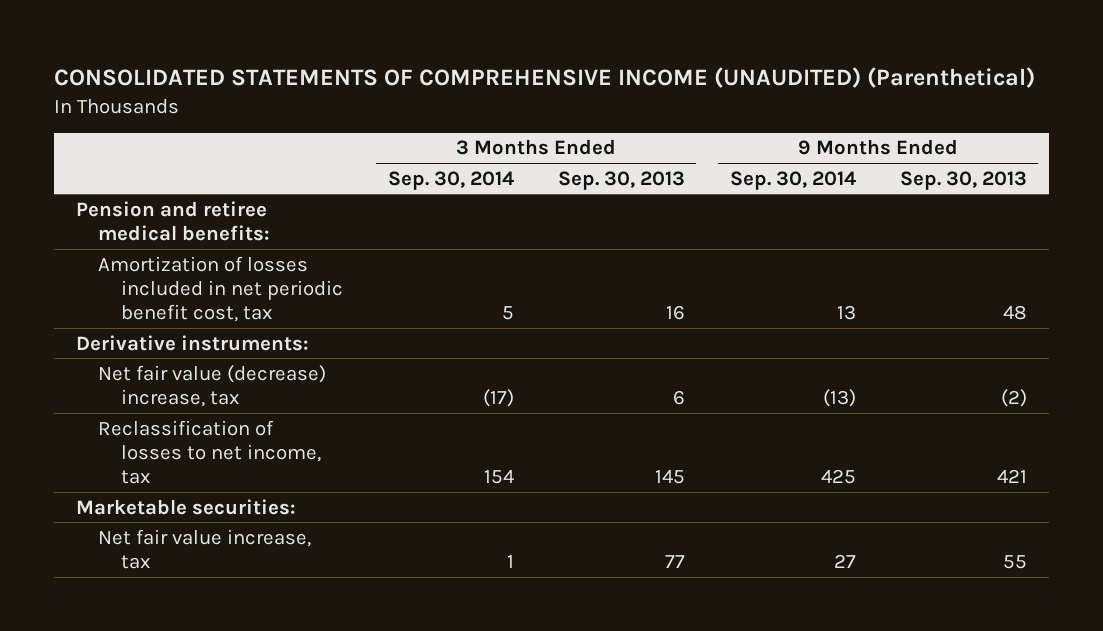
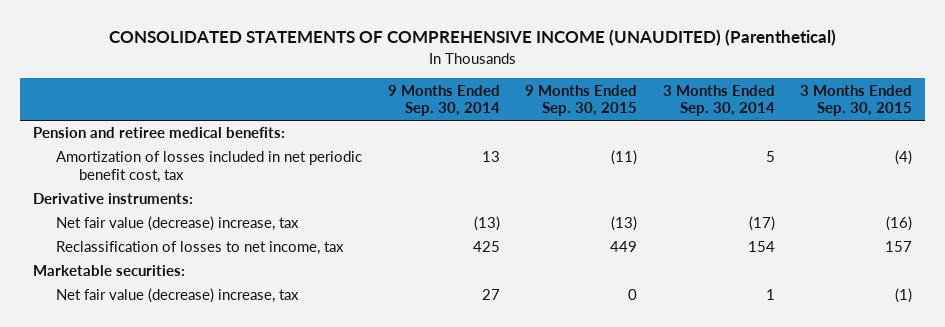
- | 3 Months Ended Sep. 30, 2014 | 3 Months Ended Sep. 30, 2013 | 9 Months Ended Sep. 30, 2014 | 9 Months Ended Sep. 30, 2013
+ | 9 Months Ended Sep. 30, 2014 | 9 Months Ended Sep. 30, 2015 | 3 Months Ended Sep. 30, 2014 | 3 Months Ended Sep. 30, 2015
- Net fair value increase, tax | 1 | 77 | 27 | 55
+ Net fair value (decrease) increase, tax | 27 | 0 | 1 | (1)

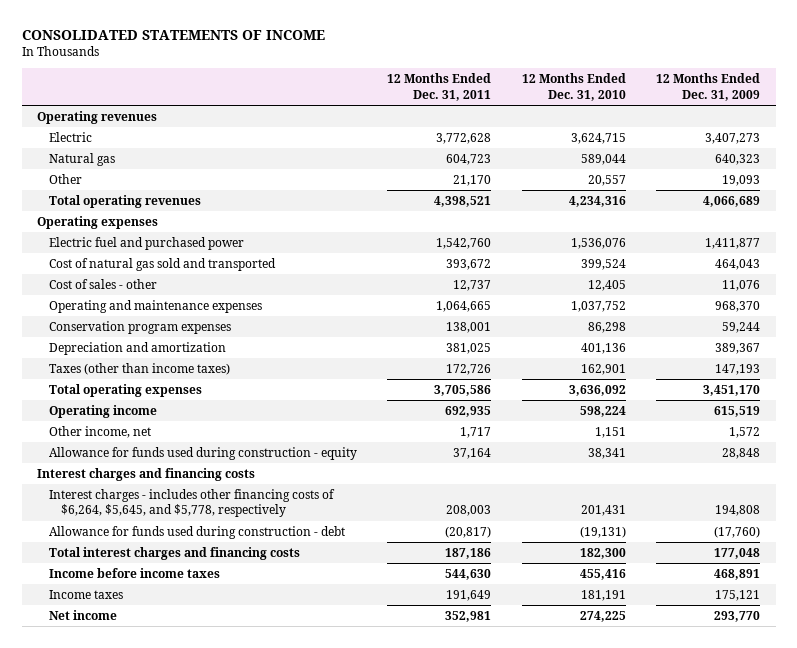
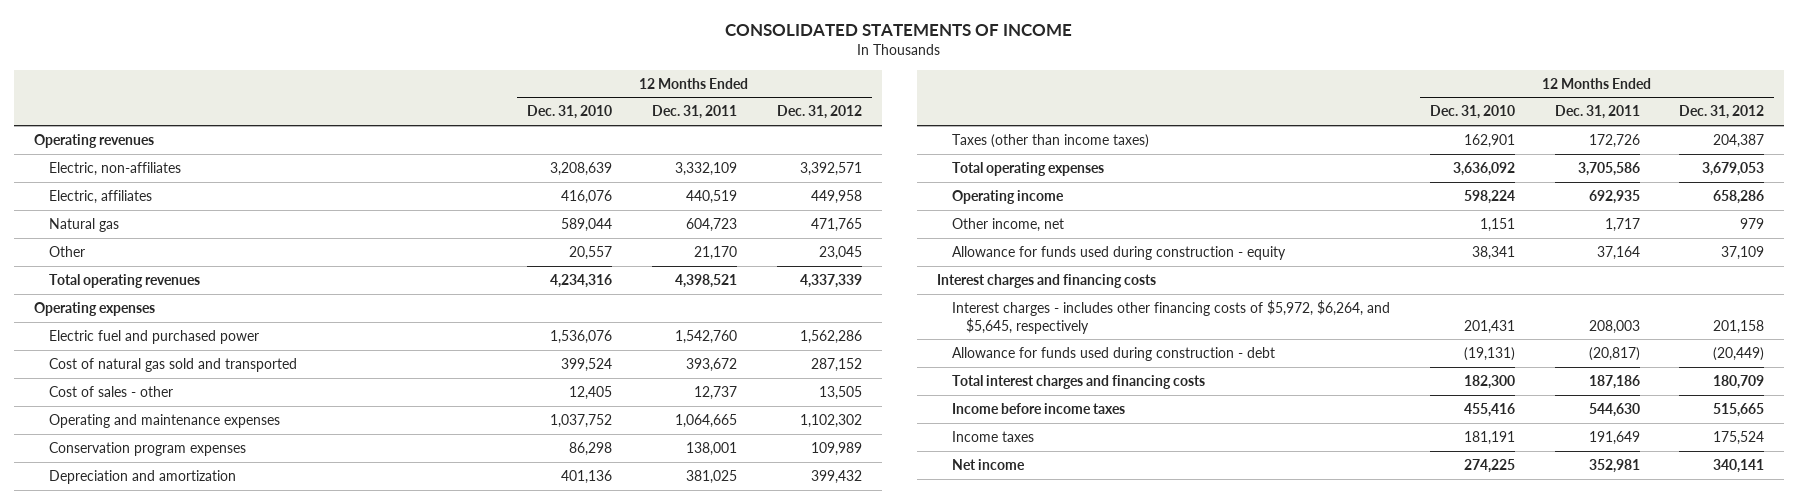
- | 12 Months Ended Dec. 31, 2011 | 12 Months Ended Dec. 31, 2010 | 12 Months Ended Dec. 31, 2009
+ | 12 Months Ended Dec. 31, 2010 | 12 Months Ended Dec. 31, 2011 | 12 Months Ended Dec. 31, 2012
- Electric | 3,772,628 | 3,624,715 | 3,407,273
+ Electric, non-affiliates | 3,208,639 | 3,332,109 | 3,392,571
+ Electric, affiliates | 416,076 | 440,519 | 449,958
- Interest charges - includes other financing costs of $6,264, $5,645, and $5,778, respectively | 208,003 | 201,431 | 194,808
+ Interest charges - includes other financing costs of $5,972, $6,264, and $5,645, respectively | 201,431 | 208,003 | 201,158

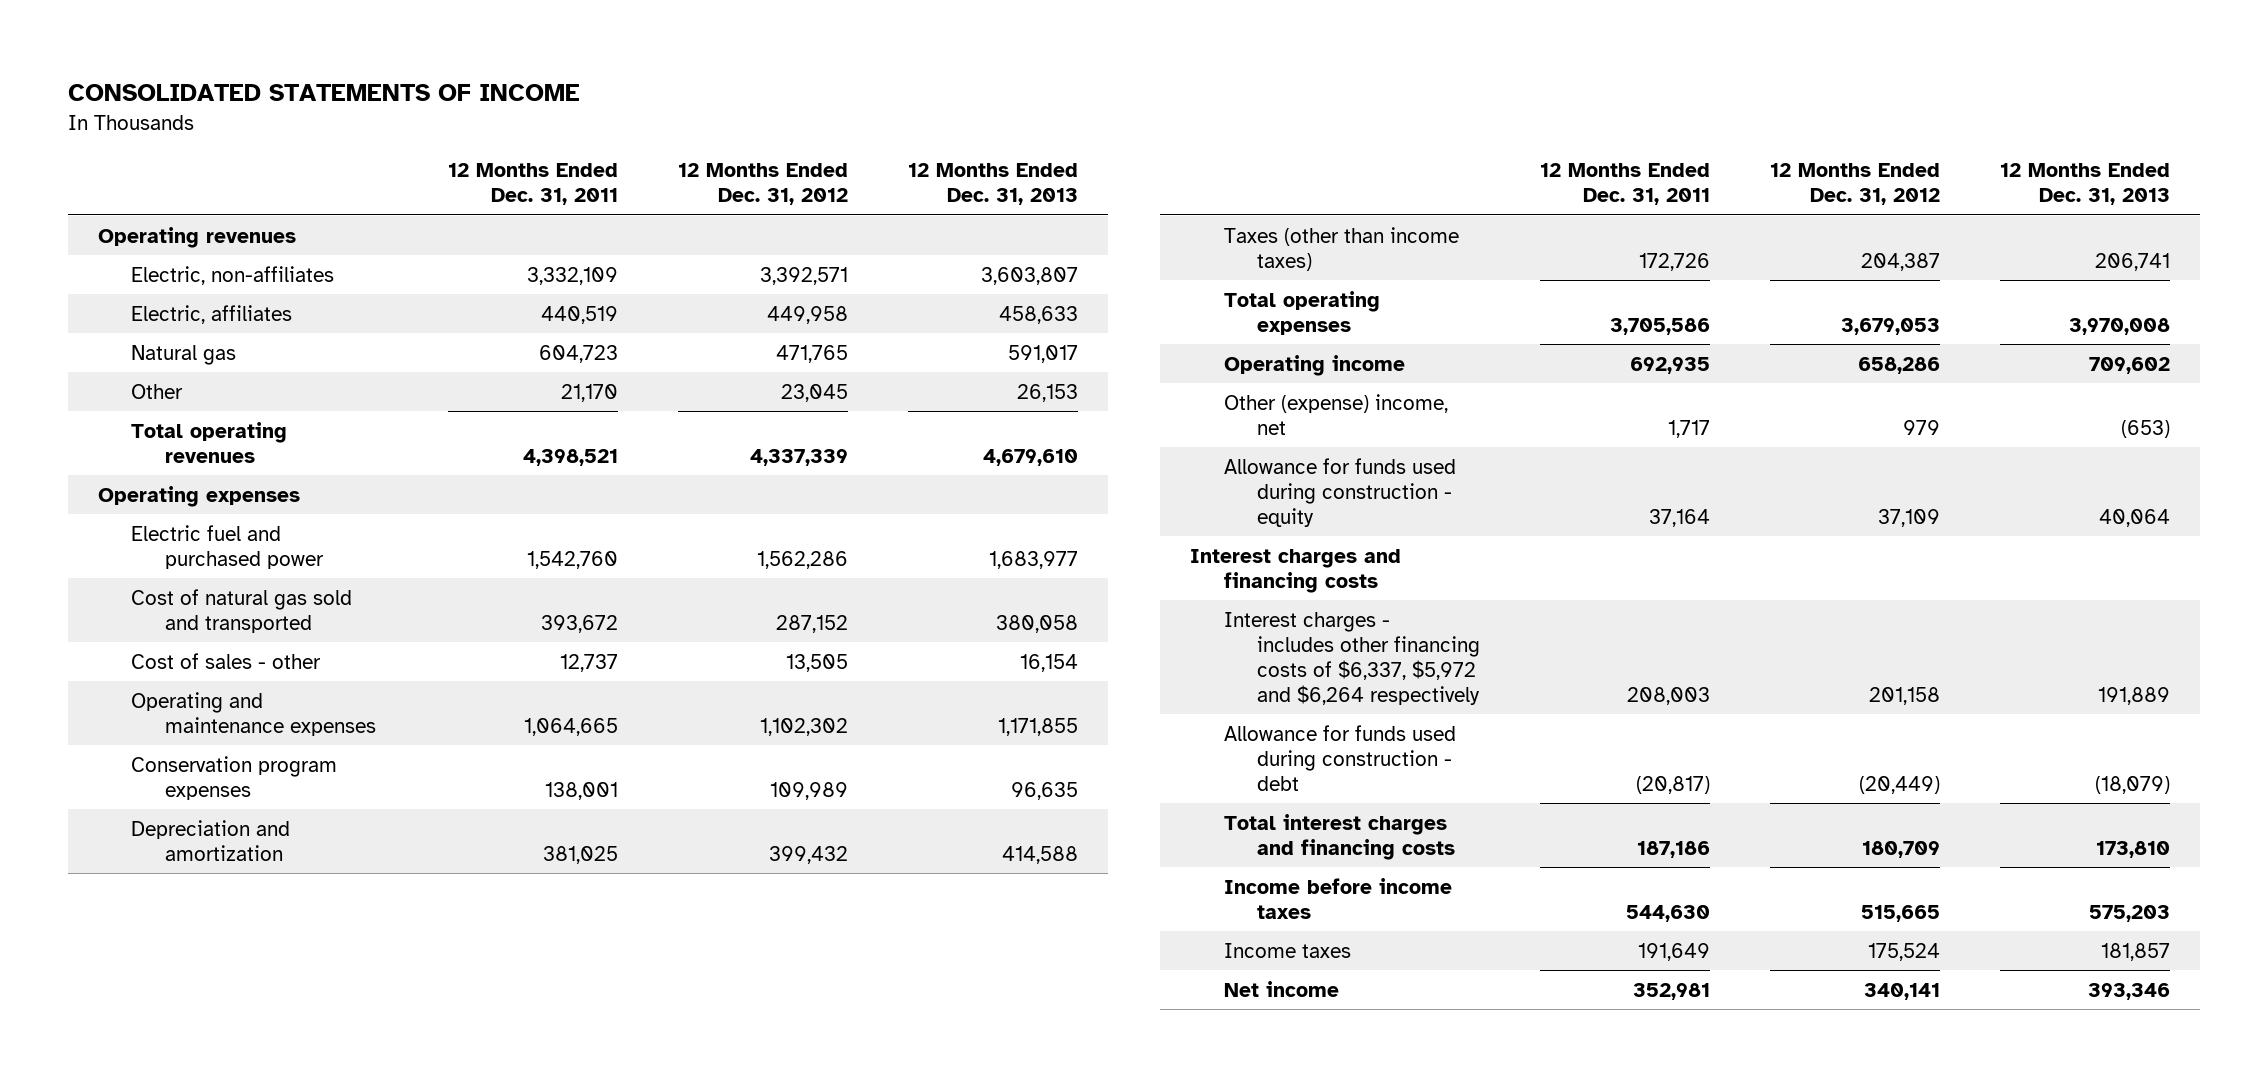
- | 12 Months Ended Dec. 31, 2010 | 12 Months Ended Dec. 31, 2011 | 12 Months Ended Dec. 31, 2012
+ | 12 Months Ended Dec. 31, 2011 | 12 Months Ended Dec. 31, 2012 | 12 Months Ended Dec. 31, 2013
- Other income, net | 1,151 | 1,717 | 979
+ Other (expense) income, net | 1,717 | 979 | (653)
- Interest charges - includes other financing costs of $5,972, $6,264, and $5,645, respectively | 201,431 | 208,003 | 201,158
+ Interest charges - includes other financing costs of $6,337, $5,972 and $6,264 respectively | 208,003 | 201,158 | 191,889

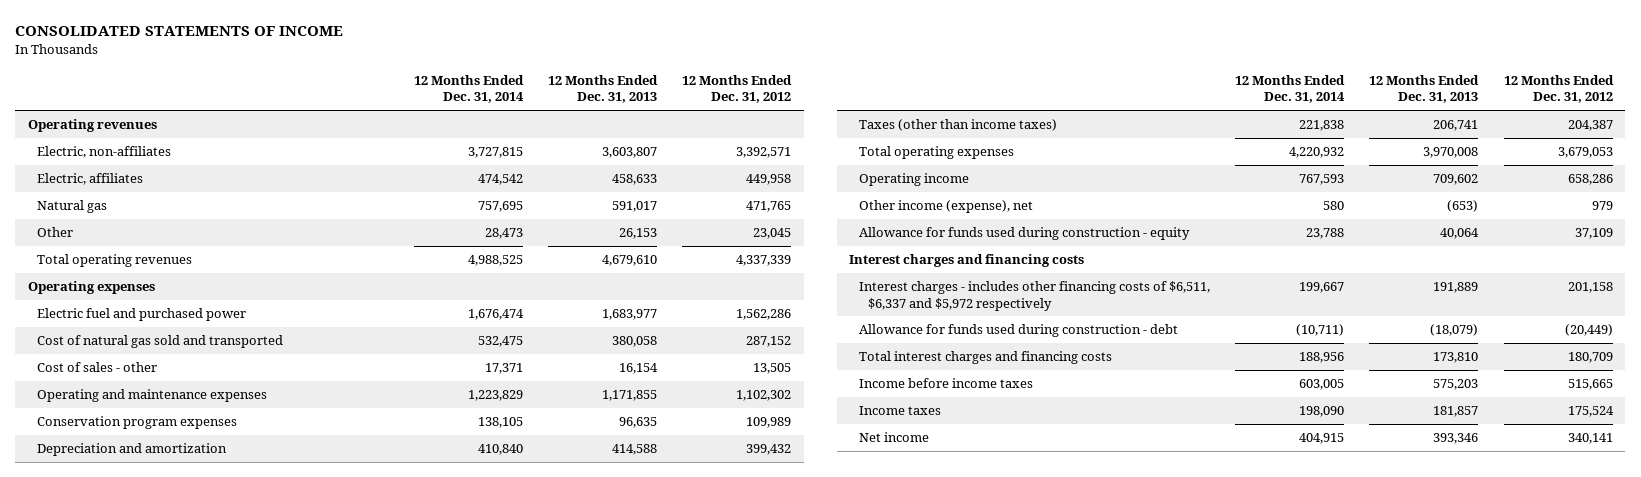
- | 12 Months Ended Dec. 31, 2011 | 12 Months Ended Dec. 31, 2012 | 12 Months Ended Dec. 31, 2013
+ | 12 Months Ended Dec. 31, 2014 | 12 Months Ended Dec. 31, 2013 | 12 Months Ended Dec. 31, 2012
- Other (expense) income, net | 1,717 | 979 | (653)
+ Other income (expense), net | 580 | (653) | 979
- Interest charges - includes other financing costs of $6,337, $5,972 and $6,264 respectively | 208,003 | 201,158 | 191,889
+ Interest charges - includes other financing costs of $6,511, $6,337 and $5,972 respectively | 199,667 | 191,889 | 201,158

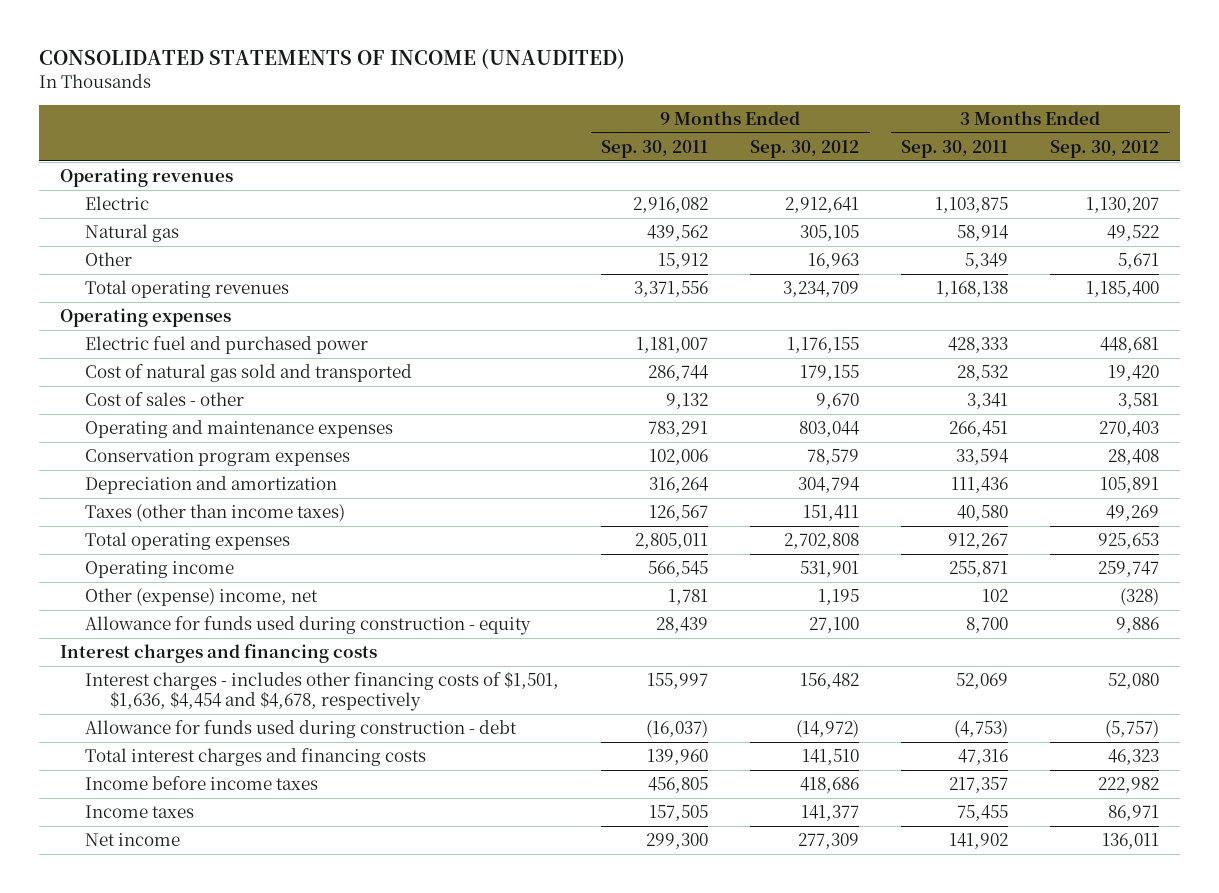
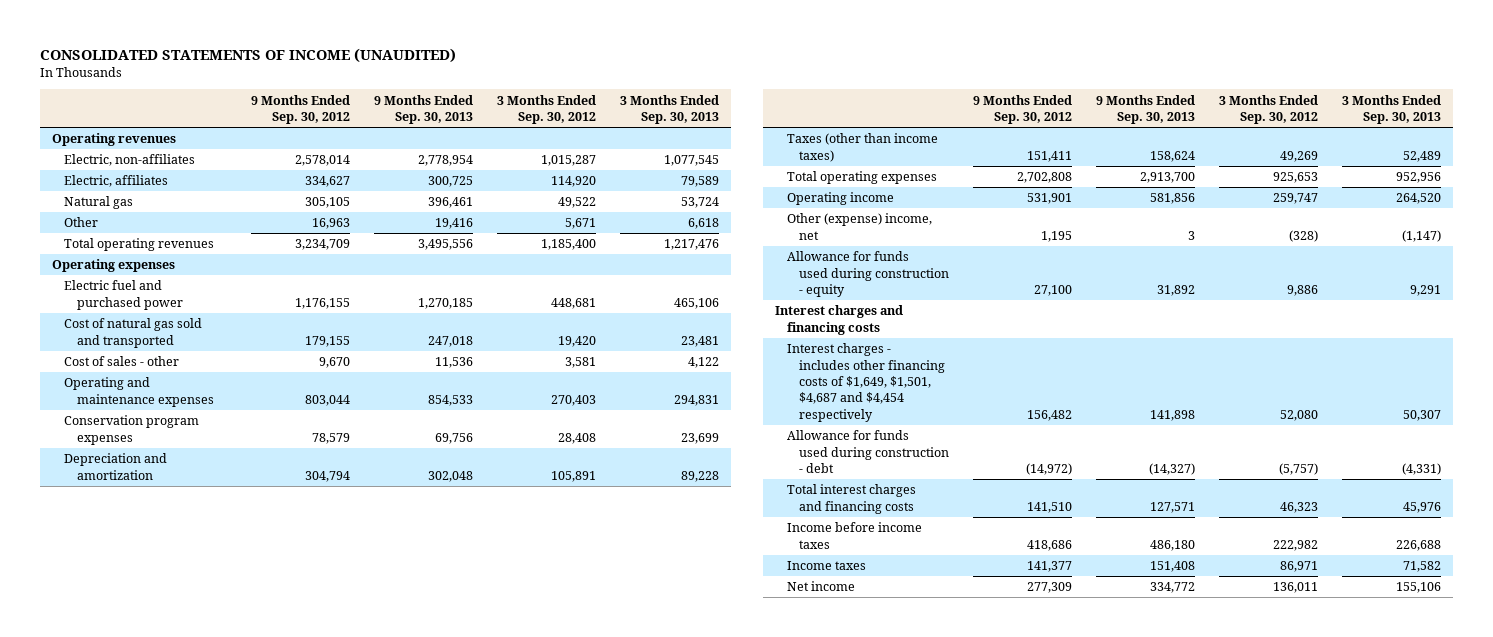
- | 9 Months Ended Sep. 30, 2011 | 9 Months Ended Sep. 30, 2012 | 3 Months Ended Sep. 30, 2011 | 3 Months Ended Sep. 30, 2012
+ | 9 Months Ended Sep. 30, 2012 | 9 Months Ended Sep. 30, 2013 | 3 Months Ended Sep. 30, 2012 | 3 Months Ended Sep. 30, 2013
- Electric | 2,916,082 | 2,912,641 | 1,103,875 | 1,130,207
+ Electric, non-affiliates | 2,578,014 | 2,778,954 | 1,015,287 | 1,077,545
+ Electric, affiliates | 334,627 | 300,725 | 114,920 | 79,589
- Interest charges - includes other financing costs of $1,501, $1,636, $4,454 and $4,678, respectively | 155,997 | 156,482 | 52,069 | 52,080
+ Interest charges - includes other financing costs of $1,649, $1,501, $4,687 and $4,454 respectively | 156,482 | 141,898 | 52,080 | 50,307

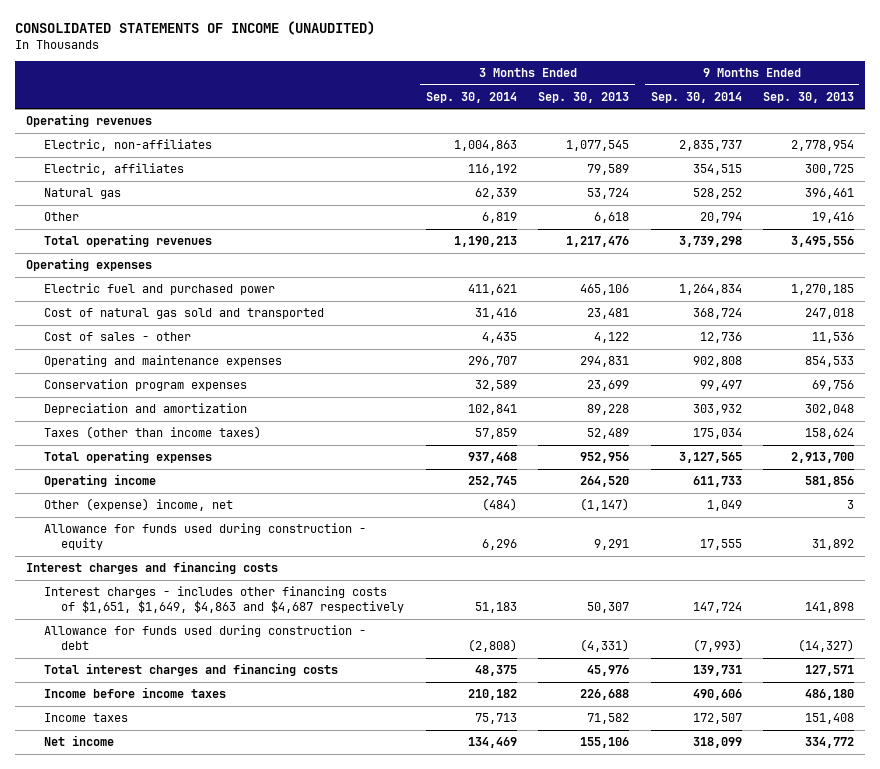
- | 9 Months Ended Sep. 30, 2012 | 9 Months Ended Sep. 30, 2013 | 3 Months Ended Sep. 30, 2012 | 3 Months Ended Sep. 30, 2013
+ | 3 Months Ended Sep. 30, 2014 | 3 Months Ended Sep. 30, 2013 | 9 Months Ended Sep. 30, 2014 | 9 Months Ended Sep. 30, 2013
- Interest charges - includes other financing costs of $1,649, $1,501, $4,687 and $4,454 respectively | 156,482 | 141,898 | 52,080 | 50,307
+ Interest charges - includes other financing costs of $1,651, $1,649, $4,863 and $4,687 respectively | 51,183 | 50,307 | 147,724 | 141,898

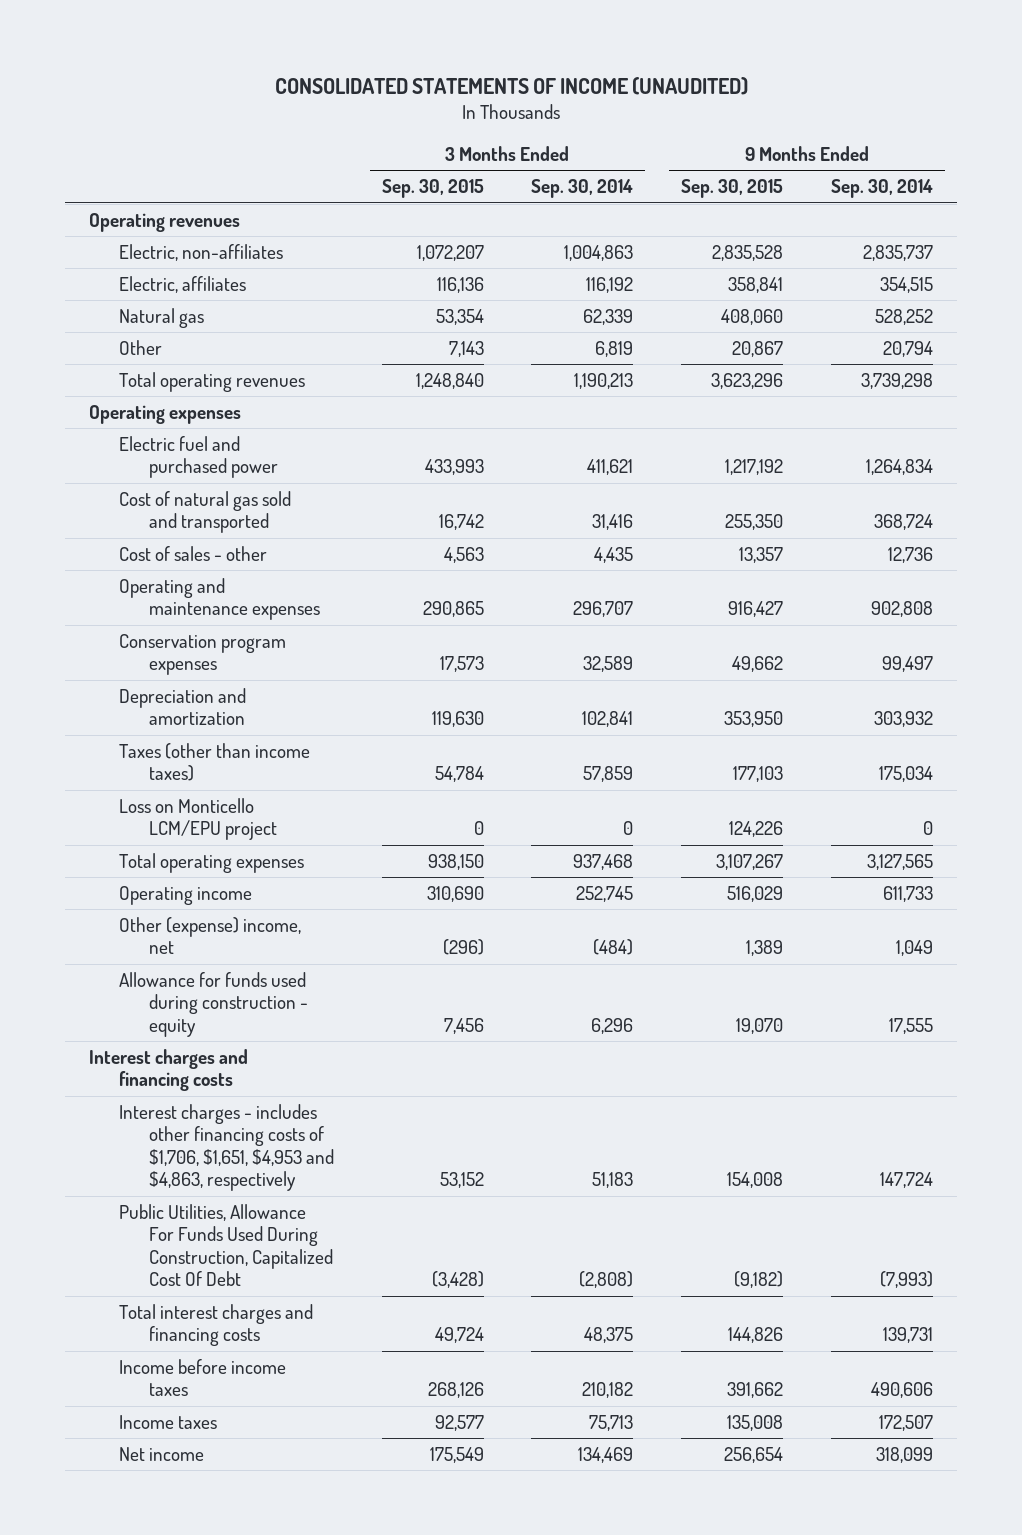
- | 3 Months Ended Sep. 30, 2014 | 3 Months Ended Sep. 30, 2013 | 9 Months Ended Sep. 30, 2014 | 9 Months Ended Sep. 30, 2013
+ | 3 Months Ended Sep. 30, 2015 | 3 Months Ended Sep. 30, 2014 | 9 Months Ended Sep. 30, 2015 | 9 Months Ended Sep. 30, 2014
+ Loss on Monticello LCM/EPU project | 0 | 0 | 124,226 | 0
- Interest charges - includes other financing costs of $1,651, $1,649, $4,863 and $4,687 respectively | 51,183 | 50,307 | 147,724 | 141,898
- Allowance for funds used during construction - debt | (2,808) | (4,331) | (7,993) | (14,327)
+ Interest charges - includes other financing costs of $1,706, $1,651, $4,953 and $4,863, respectively | 53,152 | 51,183 | 154,008 | 147,724
+ Public Utilities, Allowance For Funds Used During Construction, Capitalized Cost Of Debt | (3,428) | (2,808) | (9,182) | (7,993)

